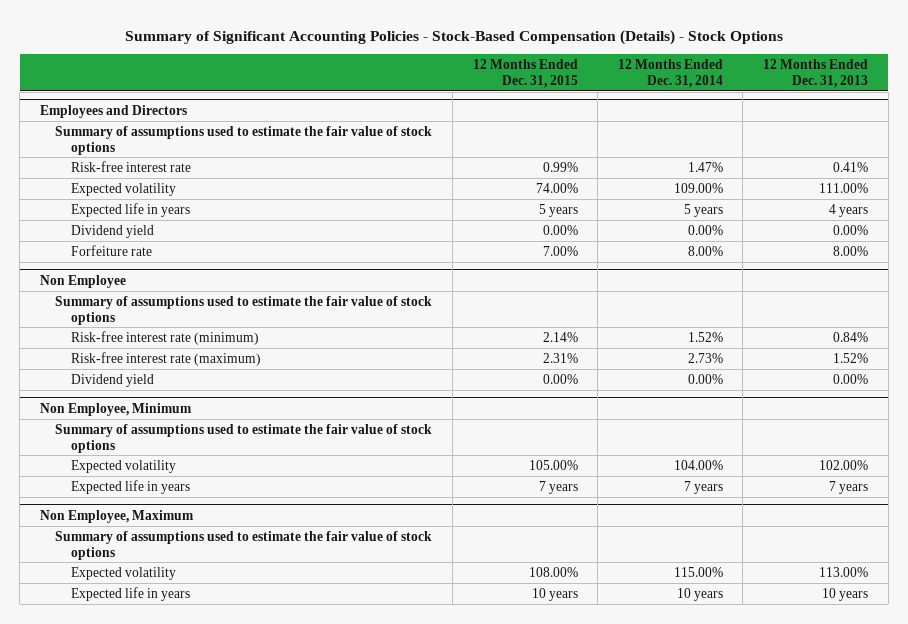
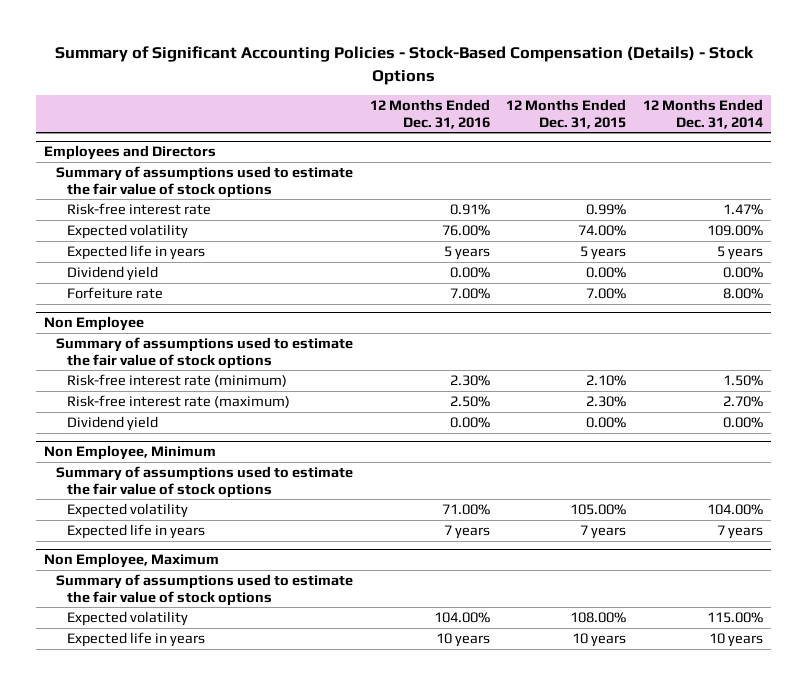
- | 12 Months Ended Dec. 31, 2015 | 12 Months Ended Dec. 31, 2014 | 12 Months Ended Dec. 31, 2013
+ | 12 Months Ended Dec. 31, 2016 | 12 Months Ended Dec. 31, 2015 | 12 Months Ended Dec. 31, 2014
@ Non Employee
- Risk-free interest rate (minimum) | 2.14% | 1.52% | 0.84%
- Risk-free interest rate (maximum) | 2.31% | 2.73% | 1.52%
+ Risk-free interest rate (minimum) | 2.30% | 2.10% | 1.50%
+ Risk-free interest rate (maximum) | 2.50% | 2.30% | 2.70%

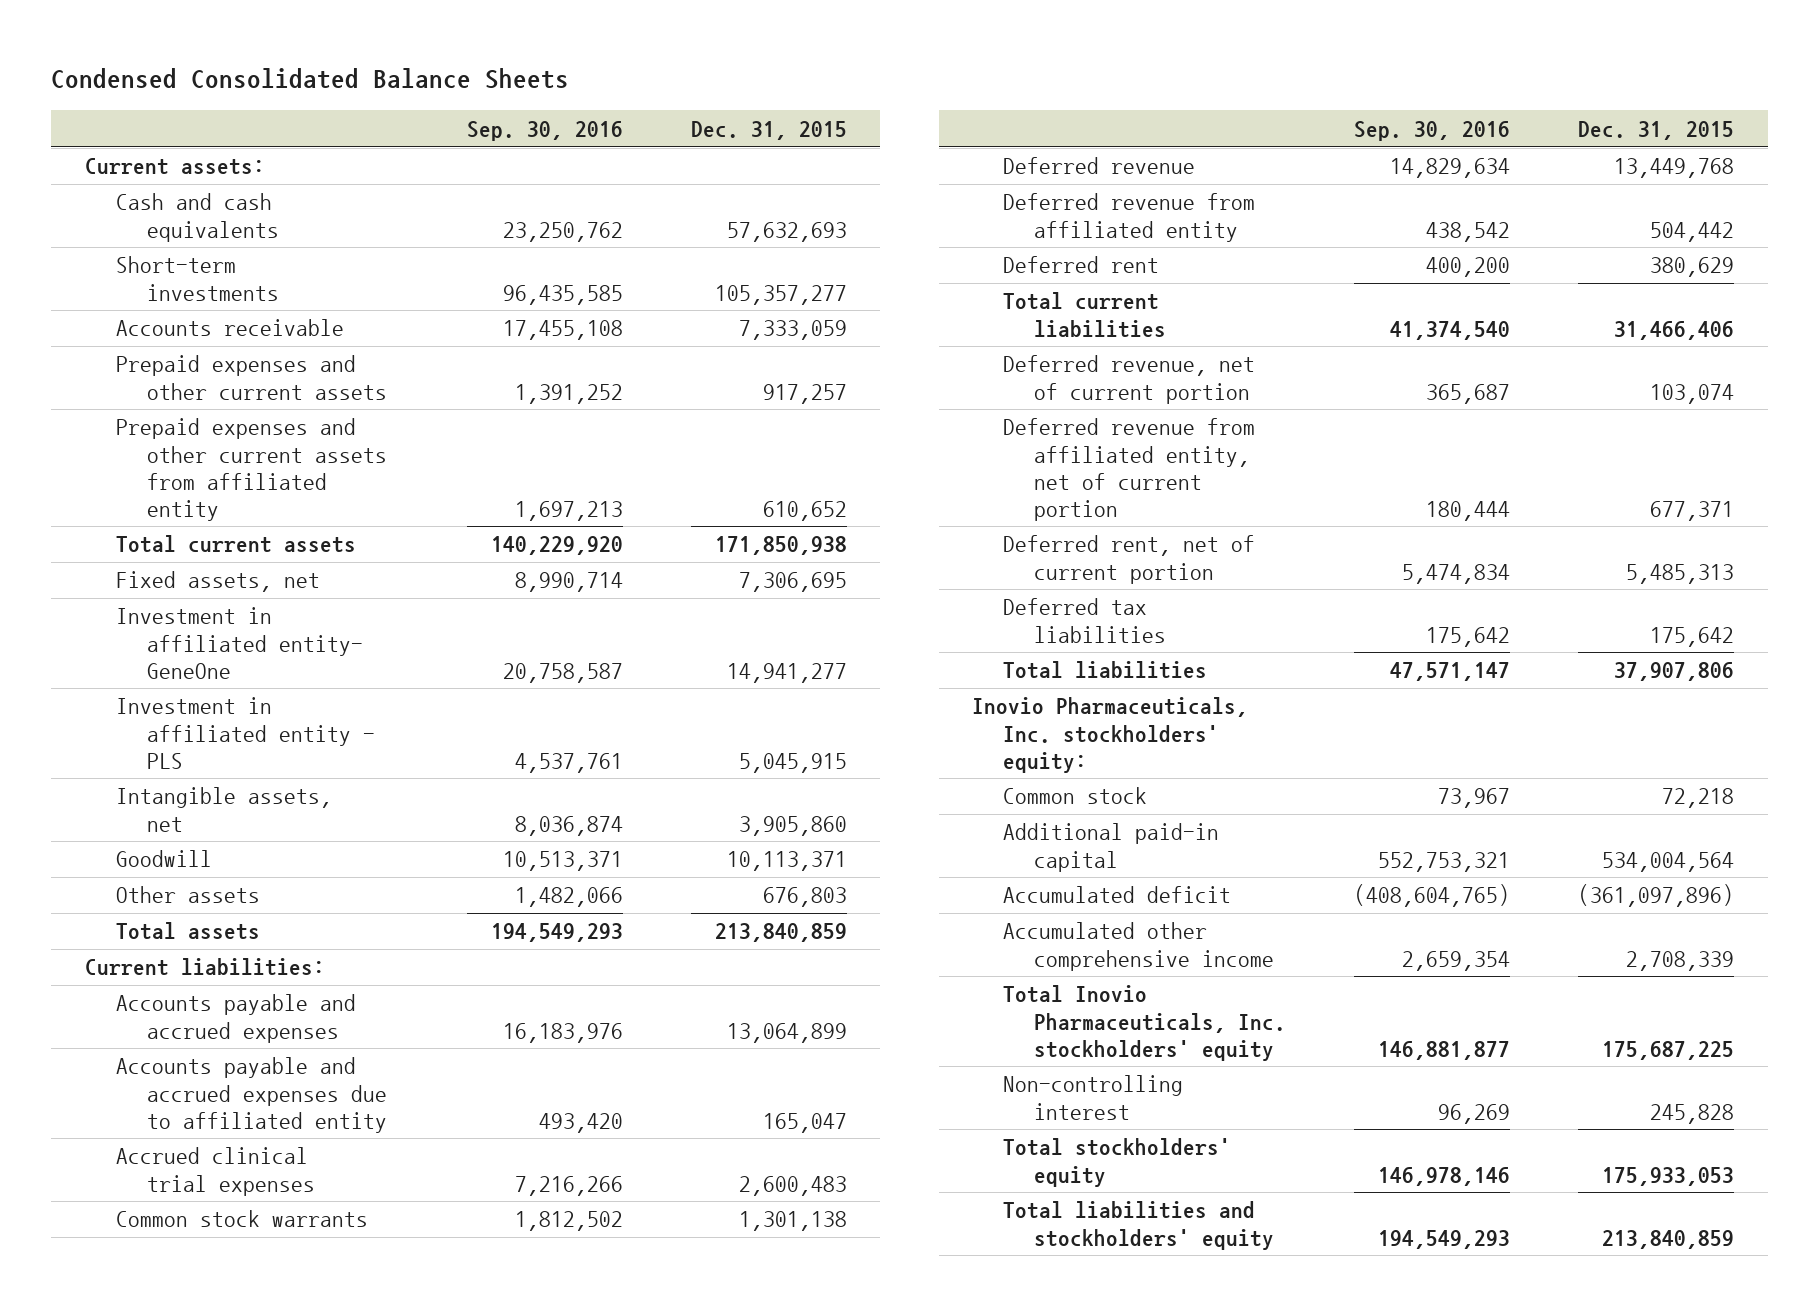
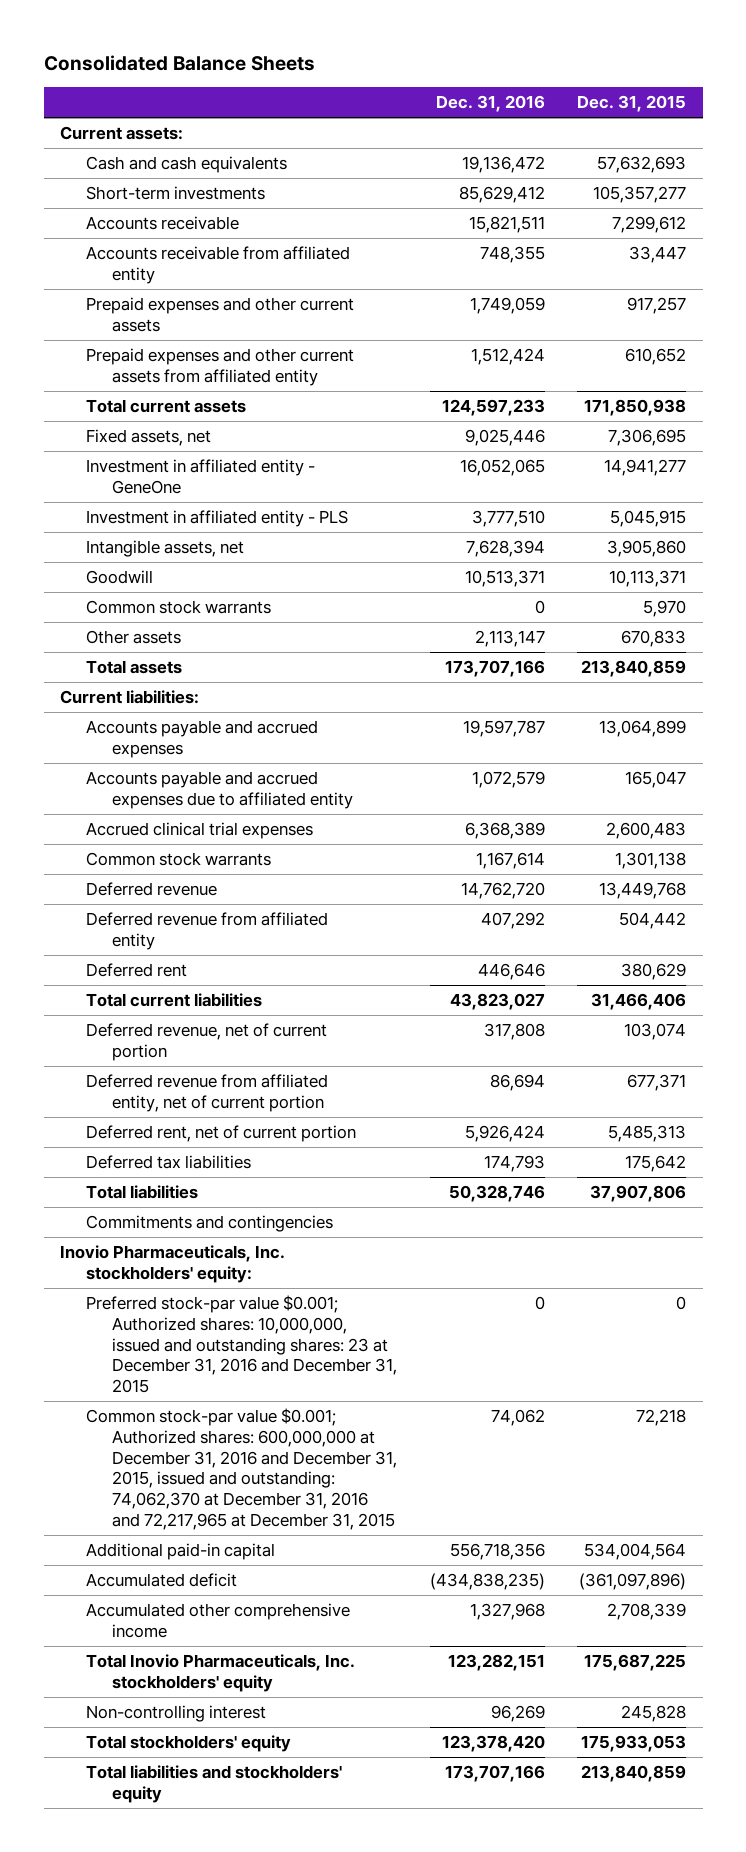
- Condensed Consolidated Balance Sheets
+ Consolidated Balance Sheets
- | Sep. 30, 2016 | Dec. 31, 2015
+ | Dec. 31, 2016 | Dec. 31, 2015
- Accounts receivable | 17,455,108 | 7,333,059
+ Accounts receivable | 15,821,511 | 7,299,612
+ Accounts receivable from affiliated entity | 748,355 | 33,447
- Investment in affiliated entity- GeneOne | 20,758,587 | 14,941,277
+ Investment in affiliated entity - GeneOne | 16,052,065 | 14,941,277
- Other assets | 1,482,066 | 676,803
+ Common stock warrants | 0 | 5,970
+ Other assets | 2,113,147 | 670,833
+ Commitments and contingencies
- Common stock | 73,967 | 72,218
+ Preferred stock-par value $0.001; Authorized shares: 10,000,000, issued and outstanding shares: 23 at December 31, 2016 and December 31, 2015 | 0 | 0
+ Common stock-par value $0.001; Authorized shares: 600,000,000 at December 31, 2016 and December 31, 2015, issued and outstanding: 74,062,370 at December 31, 2016 and 72,217,965 at December 31, 2015 | 74,062 | 72,218

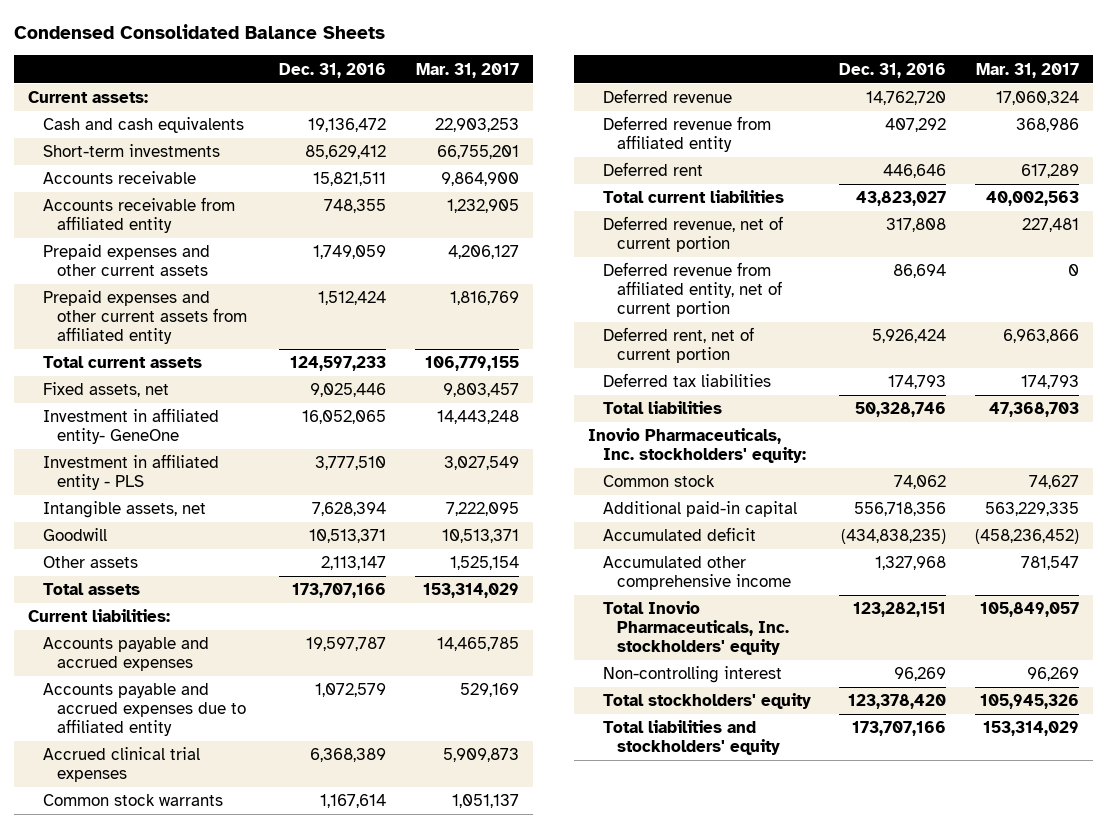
- Consolidated Balance Sheets
+ Condensed Consolidated Balance Sheets
- | Dec. 31, 2016 | Dec. 31, 2015
+ | Dec. 31, 2016 | Mar. 31, 2017
- Investment in affiliated entity - GeneOne | 16,052,065 | 14,941,277
+ Investment in affiliated entity- GeneOne | 16,052,065 | 14,443,248
- Common stock warrants | 0 | 5,970
- Commitments and contingencies
- Preferred stock-par value $0.001; Authorized shares: 10,000,000, issued and outstanding shares: 23 at December 31, 2016 and December 31, 2015 | 0 | 0
- Common stock-par value $0.001; Authorized shares: 600,000,000 at December 31, 2016 and December 31, 2015, issued and outstanding: 74,062,370 at December 31, 2016 and 72,217,965 at December 31, 2015 | 74,062 | 72,218
+ Common stock | 74,062 | 74,627

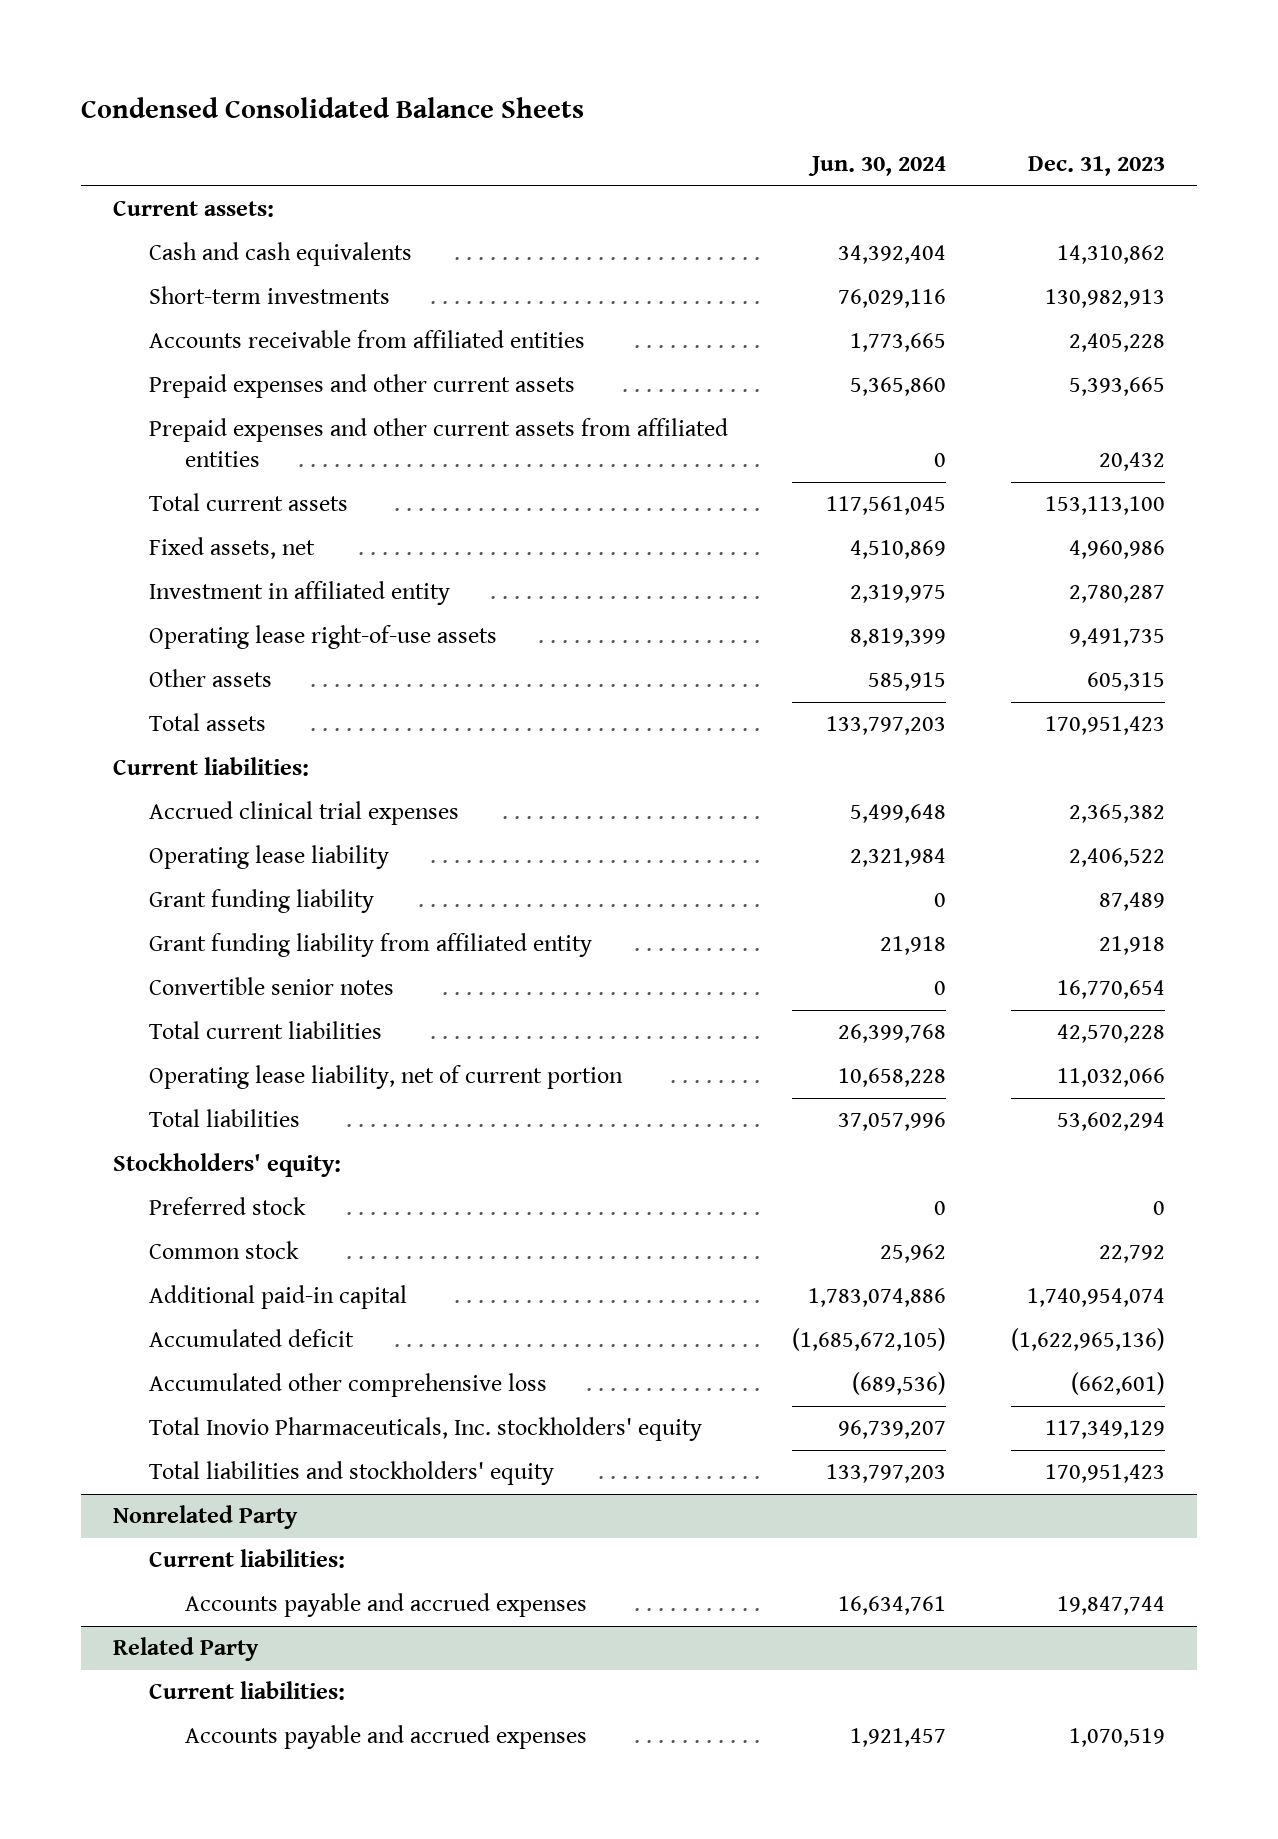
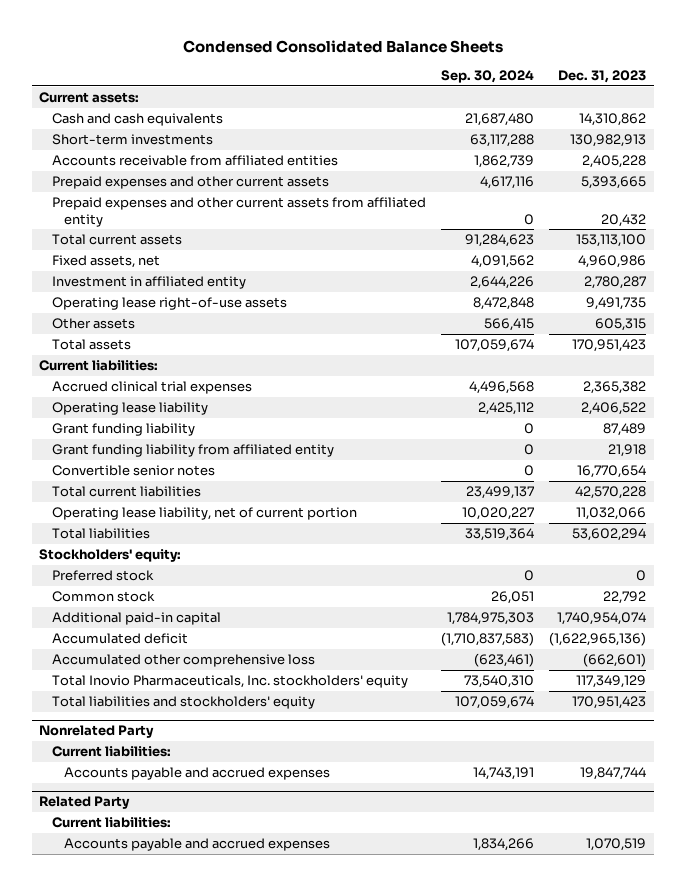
- | Jun. 30, 2024 | Dec. 31, 2023
+ | Sep. 30, 2024 | Dec. 31, 2023
- Prepaid expenses and other current assets from affiliated entities | 0 | 20,432
+ Prepaid expenses and other current assets from affiliated entity | 0 | 20,432

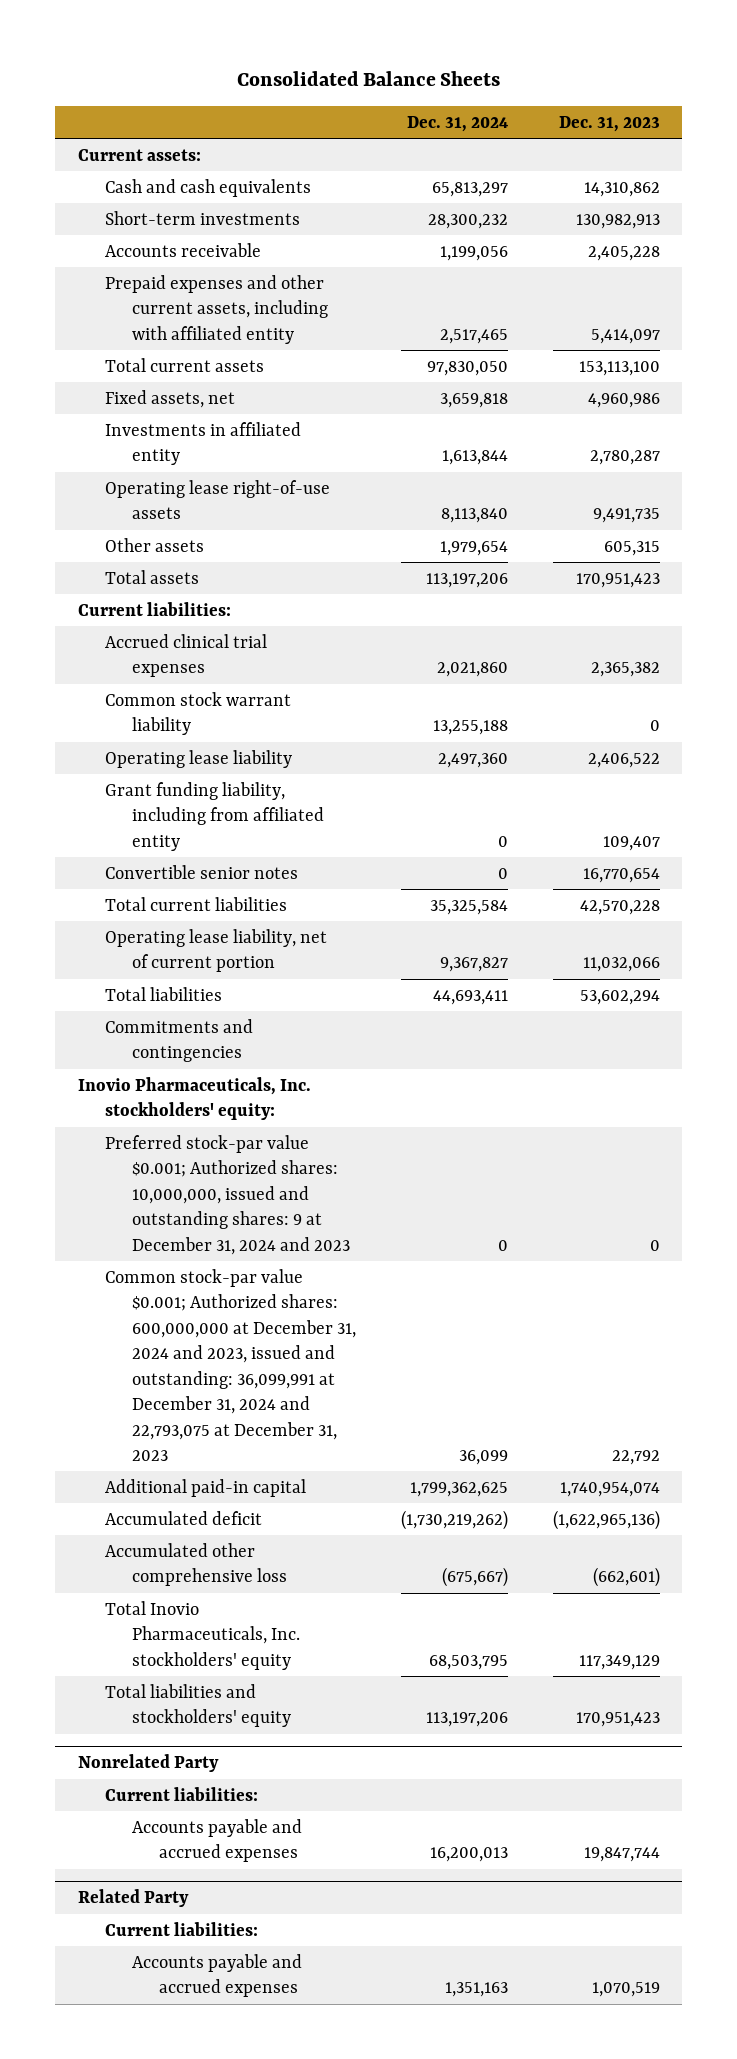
- Condensed Consolidated Balance Sheets
+ Consolidated Balance Sheets
- | Sep. 30, 2024 | Dec. 31, 2023
+ | Dec. 31, 2024 | Dec. 31, 2023
- Accounts receivable from affiliated entities | 1,862,739 | 2,405,228
- Prepaid expenses and other current assets | 4,617,116 | 5,393,665
- Prepaid expenses and other current assets from affiliated entity | 0 | 20,432
+ Accounts receivable | 1,199,056 | 2,405,228
+ Prepaid expenses and other current assets, including with affiliated entity | 2,517,465 | 5,414,097
- Investment in affiliated entity | 2,644,226 | 2,780,287
+ Investments in affiliated entity | 1,613,844 | 2,780,287
+ Common stock warrant liability | 13,255,188 | 0
- Grant funding liability | 0 | 87,489
- Grant funding liability from affiliated entity | 0 | 21,918
+ Grant funding liability, including from affiliated entity | 0 | 109,407
- Stockholders' equity:
- Preferred stock | 0 | 0
- Common stock | 26,051 | 22,792
+ Commitments and contingencies
+ Inovio Pharmaceuticals, Inc. stockholders' equity:
+ Preferred stock-par value $0.001; Authorized shares: 10,000,000, issued and outstanding shares: 9 at December 31, 2024 and 2023 | 0 | 0
+ Common stock-par value $0.001; Authorized shares: 600,000,000 at December 31, 2024 and 2023, issued and outstanding: 36,099,991 at December 31, 2024 and 22,793,075 at December 31, 2023 | 36,099 | 22,792

